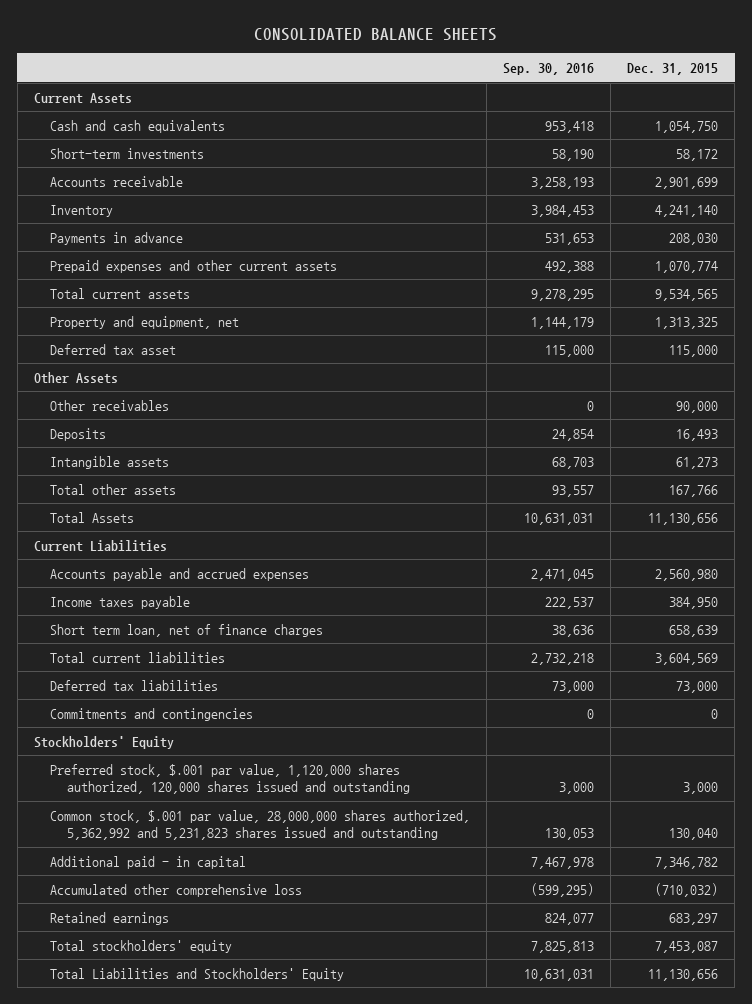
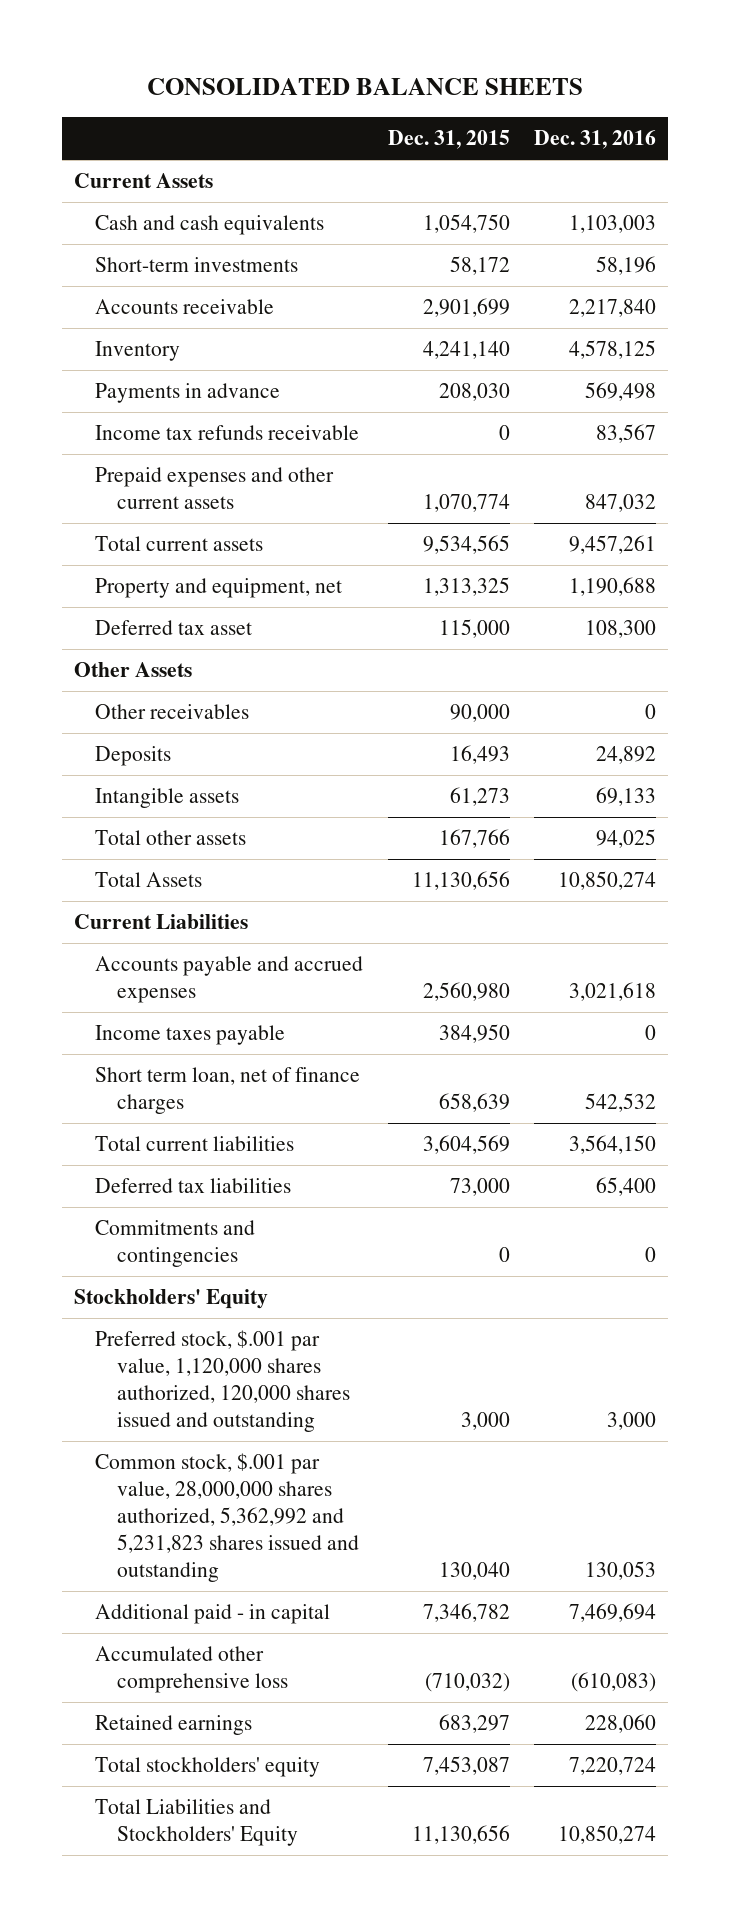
- | Sep. 30, 2016 | Dec. 31, 2015
+ | Dec. 31, 2015 | Dec. 31, 2016
+ Income tax refunds receivable | 0 | 83,567

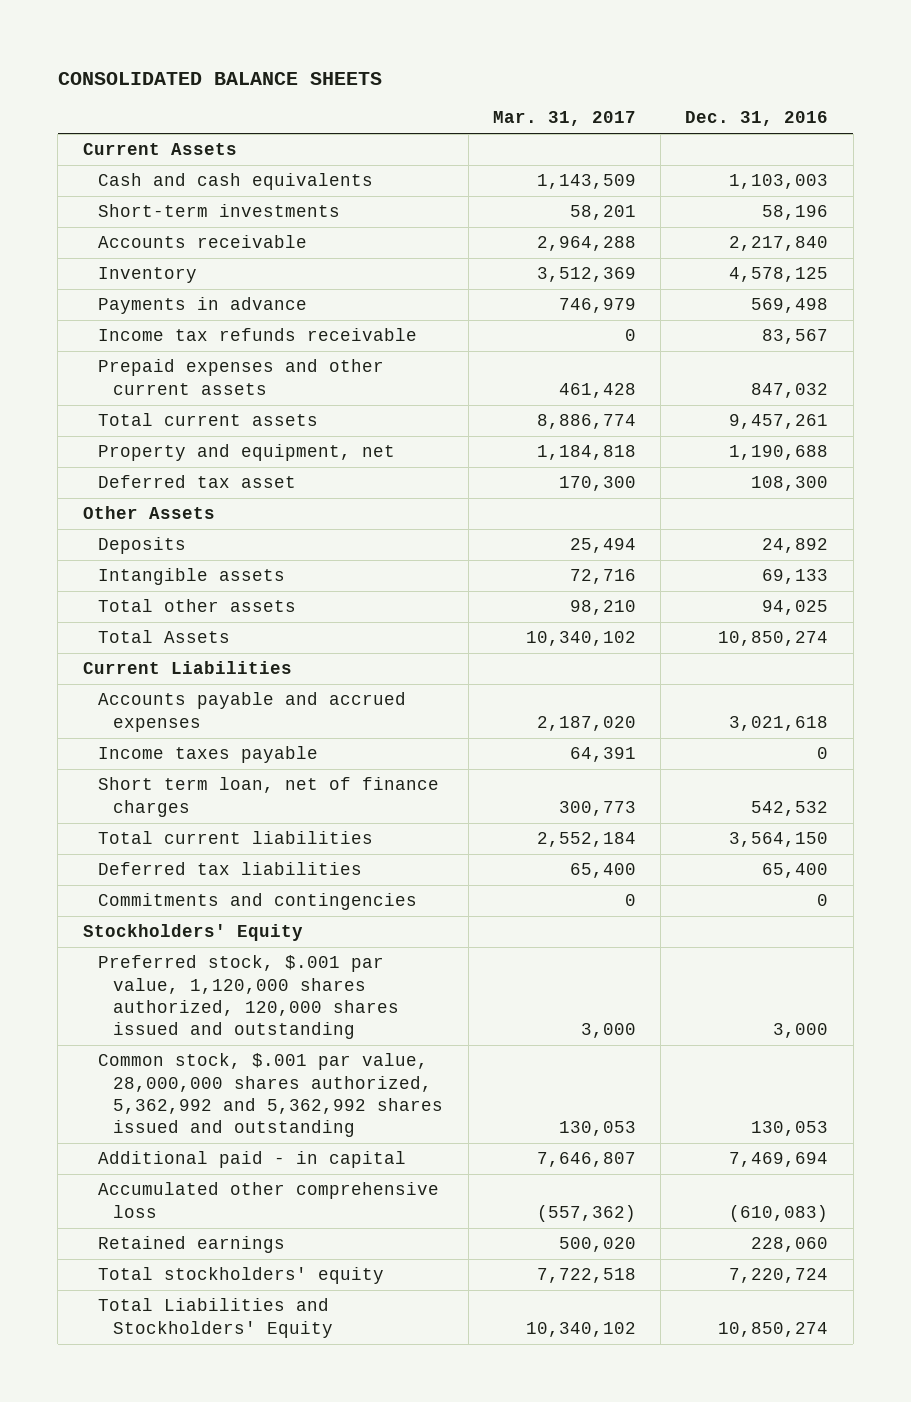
- | Dec. 31, 2015 | Dec. 31, 2016
+ | Mar. 31, 2017 | Dec. 31, 2016
- Other receivables | 90,000 | 0
- Common stock, $.001 par value, 28,000,000 shares authorized, 5,362,992 and 5,231,823 shares issued and outstanding | 130,040 | 130,053
+ Common stock, $.001 par value, 28,000,000 shares authorized, 5,362,992 and 5,362,992 shares issued and outstanding | 130,053 | 130,053

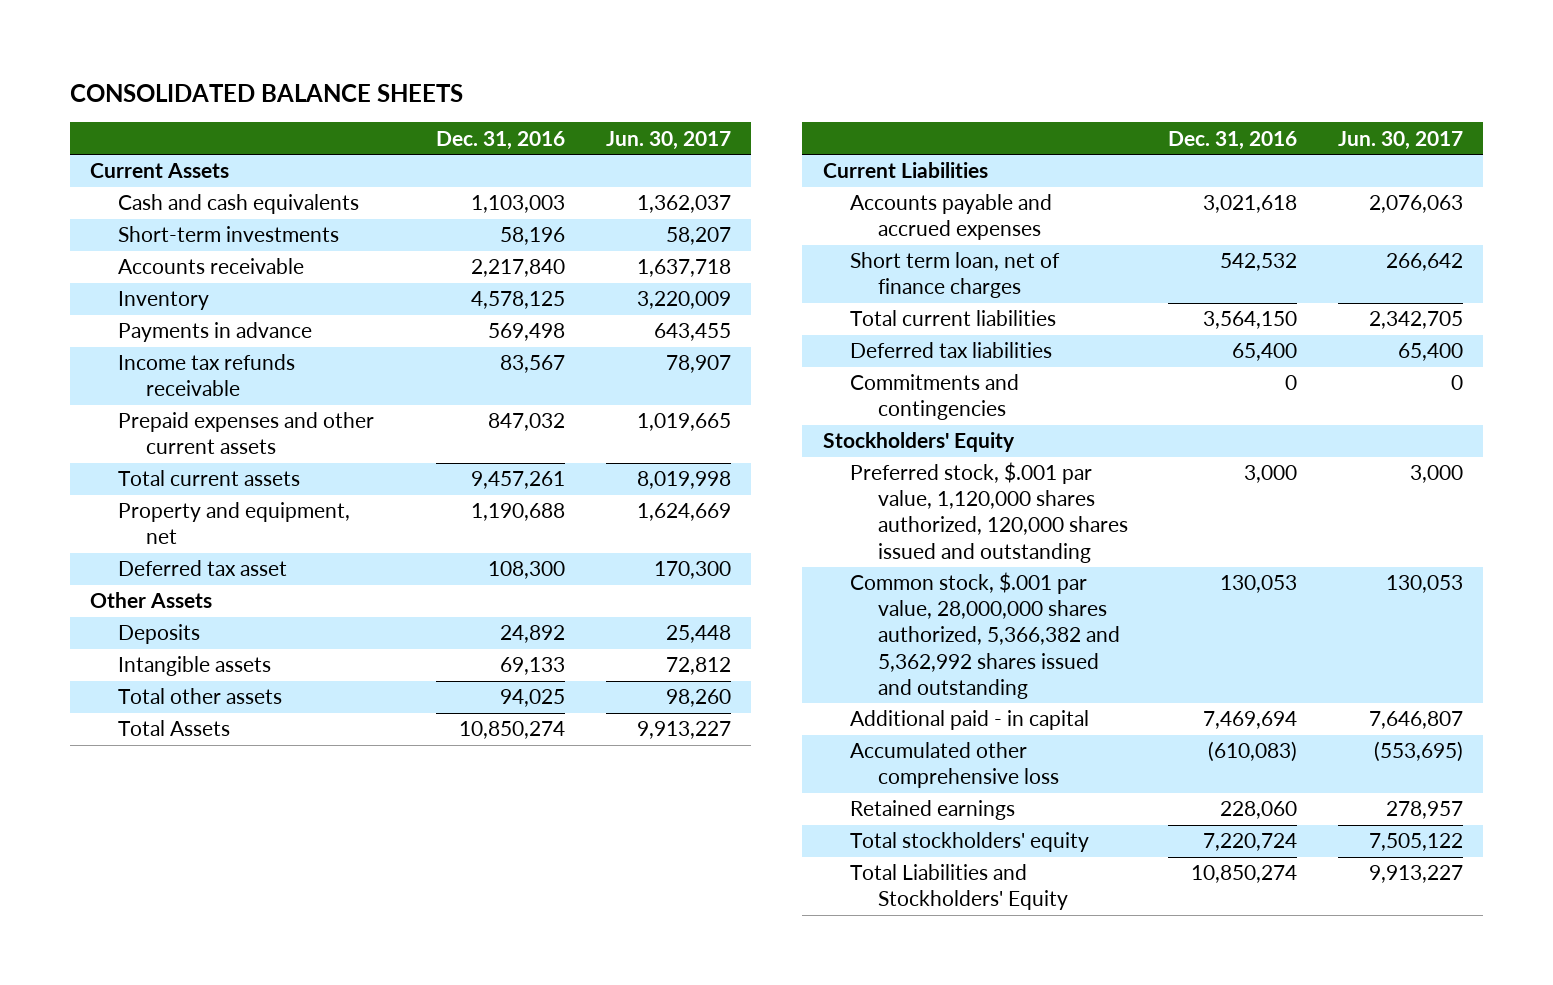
- | Mar. 31, 2017 | Dec. 31, 2016
+ | Dec. 31, 2016 | Jun. 30, 2017
- Income taxes payable | 64,391 | 0
- Common stock, $.001 par value, 28,000,000 shares authorized, 5,362,992 and 5,362,992 shares issued and outstanding | 130,053 | 130,053
+ Common stock, $.001 par value, 28,000,000 shares authorized, 5,366,382 and 5,362,992 shares issued and outstanding | 130,053 | 130,053

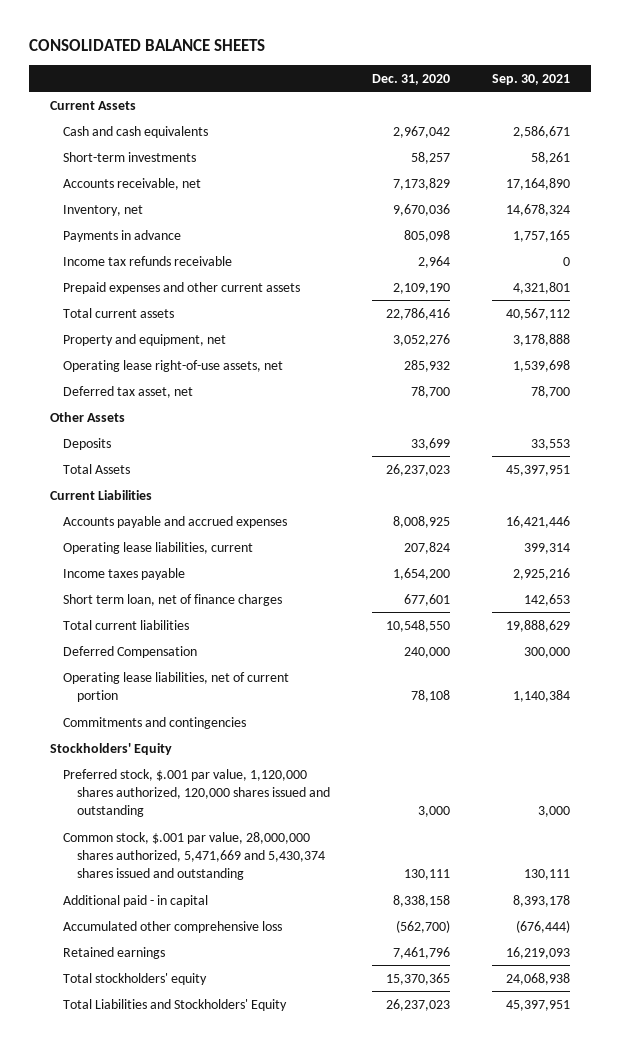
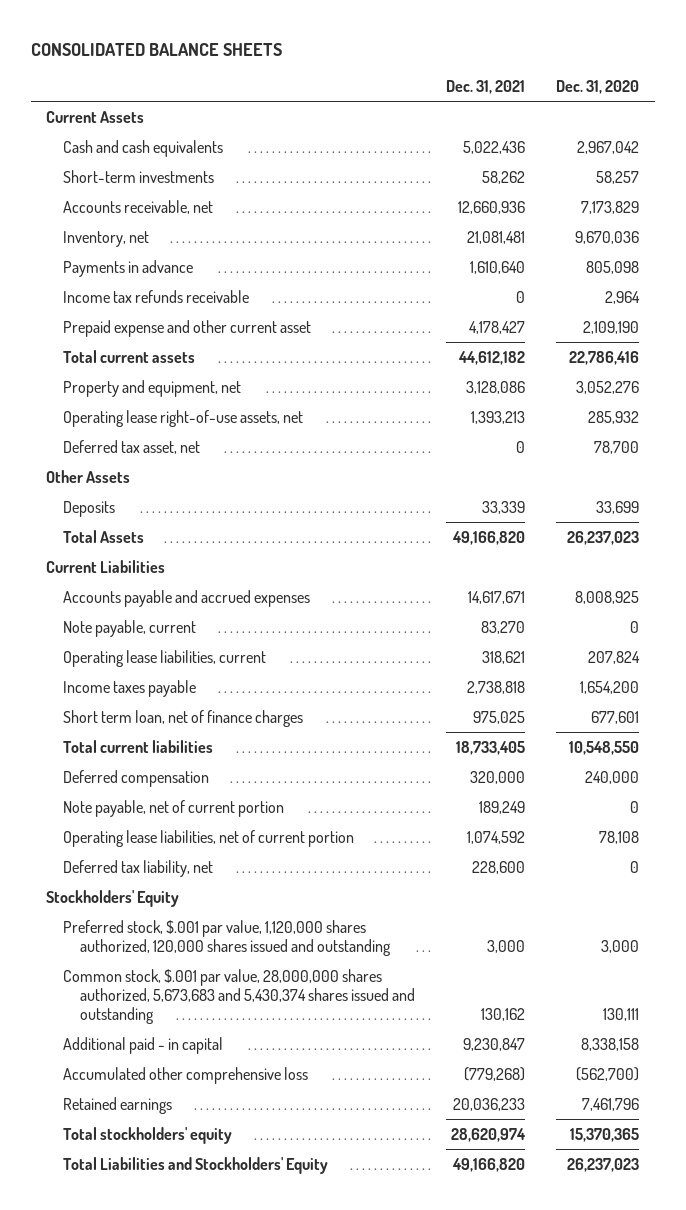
- | Dec. 31, 2020 | Sep. 30, 2021
+ | Dec. 31, 2021 | Dec. 31, 2020
- Prepaid expenses and other current assets | 2,109,190 | 4,321,801
+ Prepaid expense and other current asset | 4,178,427 | 2,109,190
+ Note payable, current | 83,270 | 0
- Deferred Compensation | 240,000 | 300,000
+ Deferred compensation | 320,000 | 240,000
+ Note payable, net of current portion | 189,249 | 0
- Commitments and contingencies
+ Deferred tax liability, net | 228,600 | 0
- Common stock, $.001 par value, 28,000,000 shares authorized, 5,471,669 and 5,430,374 shares issued and outstanding | 130,111 | 130,111
+ Common stock, $.001 par value, 28,000,000 shares authorized, 5,673,683 and 5,430,374 shares issued and outstanding | 130,162 | 130,111

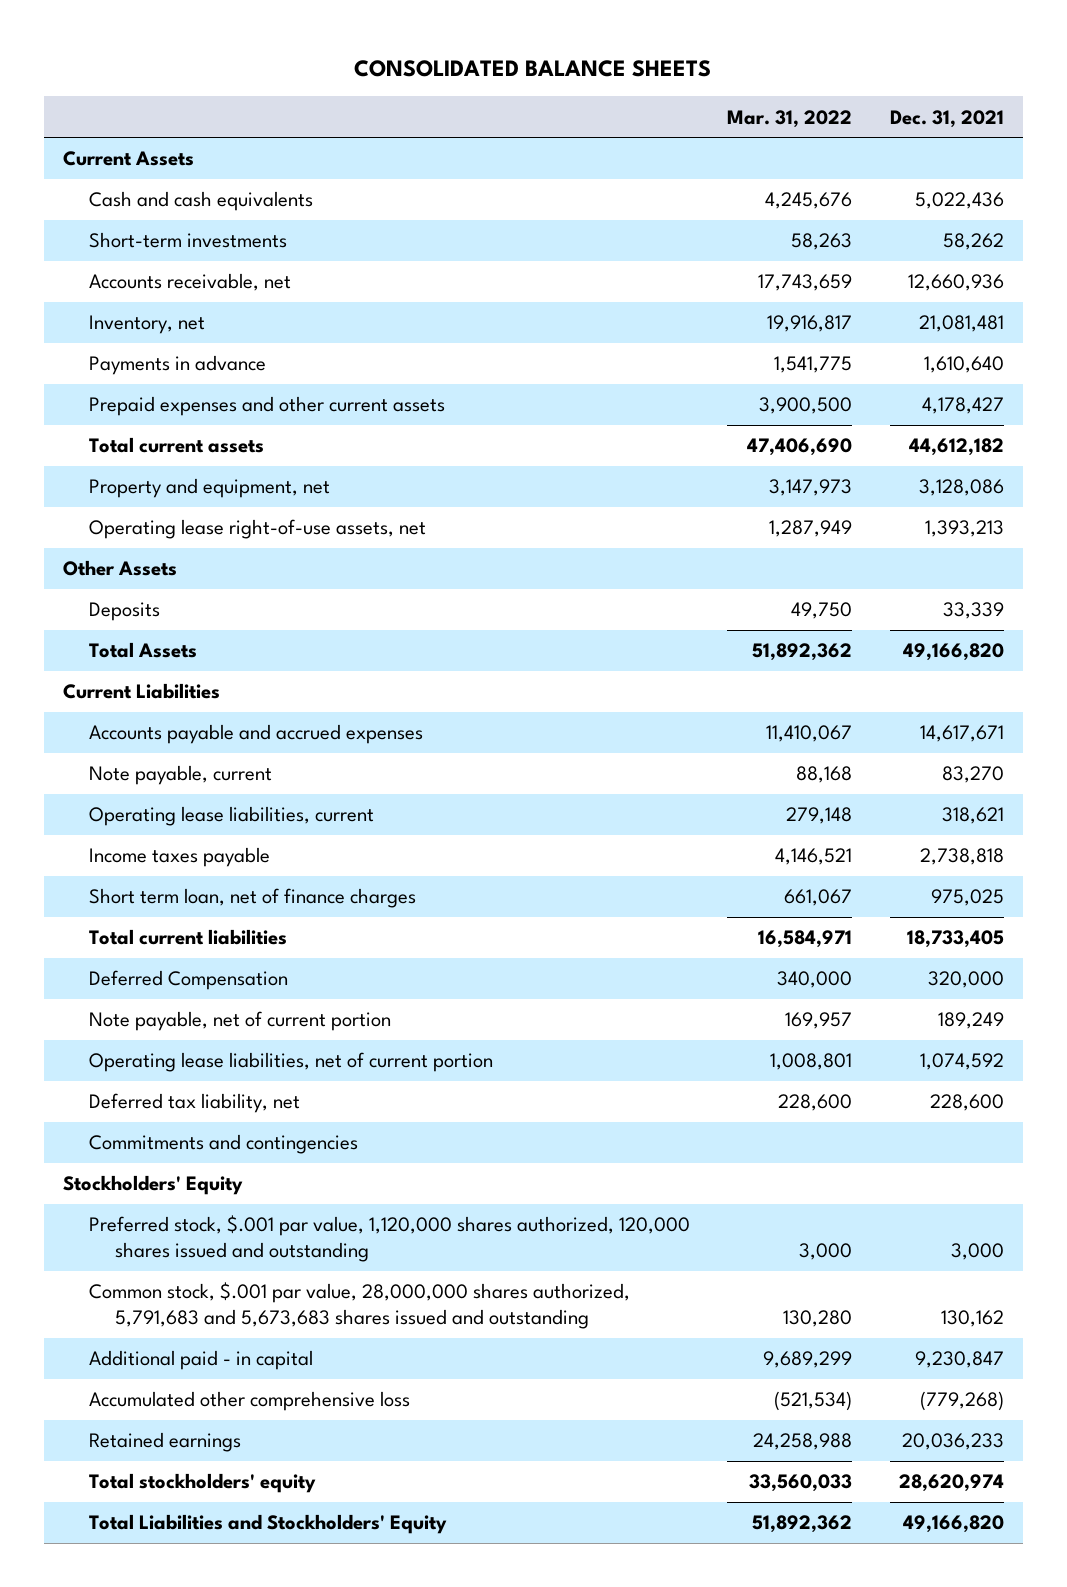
- | Dec. 31, 2021 | Dec. 31, 2020
+ | Mar. 31, 2022 | Dec. 31, 2021
- Income tax refunds receivable | 0 | 2,964
- Prepaid expense and other current asset | 4,178,427 | 2,109,190
+ Prepaid expenses and other current assets | 3,900,500 | 4,178,427
- Deferred tax asset, net | 0 | 78,700
- Deferred compensation | 320,000 | 240,000
+ Deferred Compensation | 340,000 | 320,000
+ Commitments and contingencies
- Common stock, $.001 par value, 28,000,000 shares authorized, 5,673,683 and 5,430,374 shares issued and outstanding | 130,162 | 130,111
+ Common stock, $.001 par value, 28,000,000 shares authorized, 5,791,683 and 5,673,683 shares issued and outstanding | 130,280 | 130,162

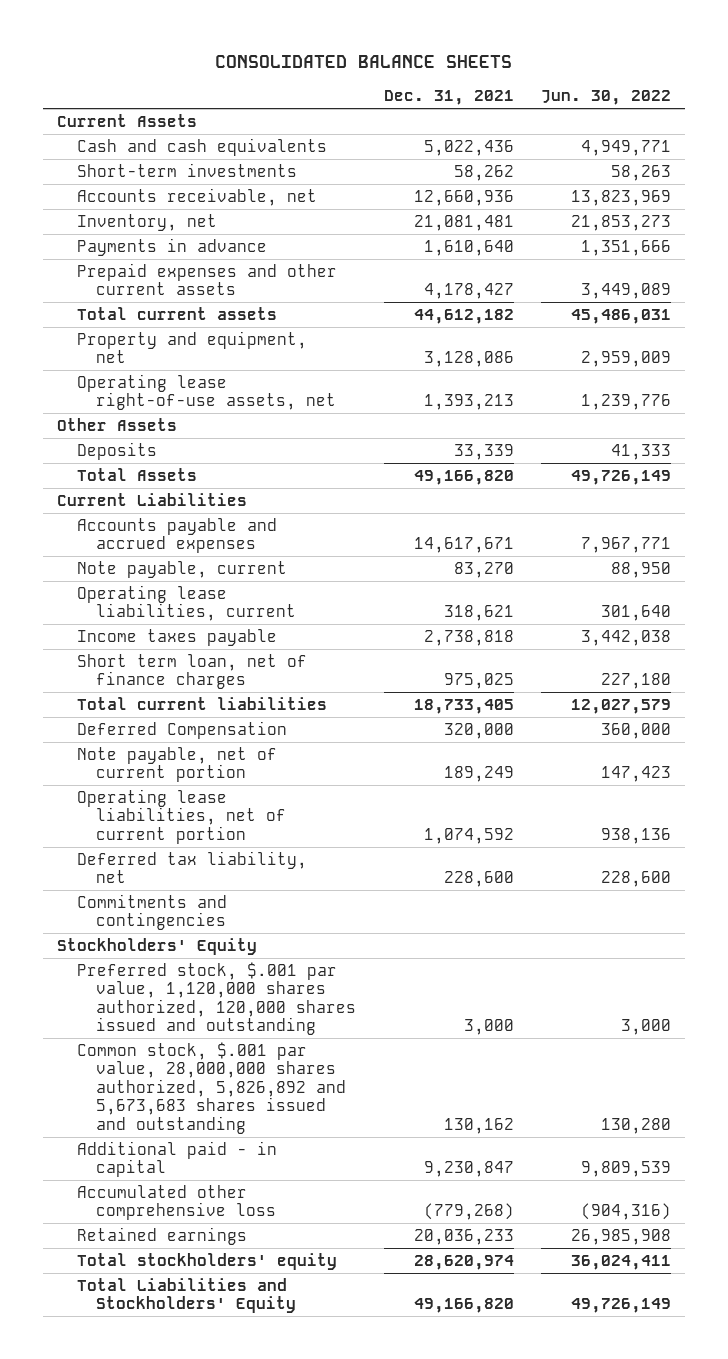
- | Mar. 31, 2022 | Dec. 31, 2021
+ | Dec. 31, 2021 | Jun. 30, 2022
- Common stock, $.001 par value, 28,000,000 shares authorized, 5,791,683 and 5,673,683 shares issued and outstanding | 130,280 | 130,162
+ Common stock, $.001 par value, 28,000,000 shares authorized, 5,826,892 and 5,673,683 shares issued and outstanding | 130,162 | 130,280

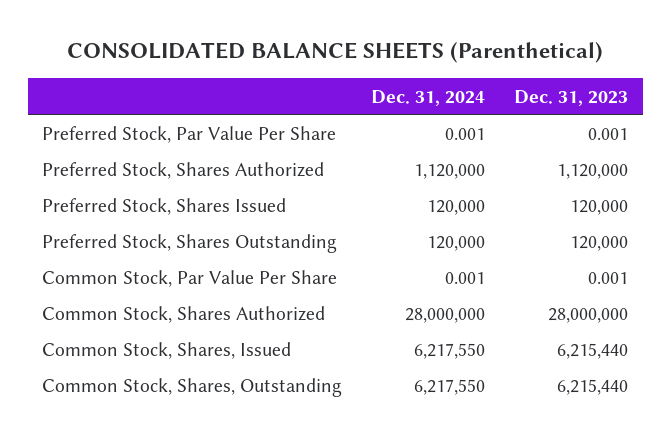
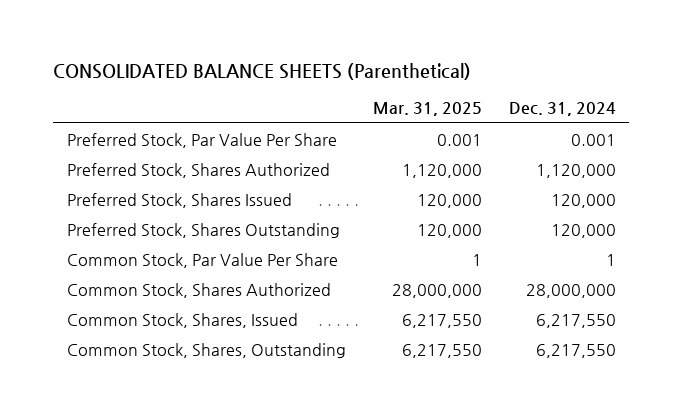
- | Dec. 31, 2024 | Dec. 31, 2023
+ | Mar. 31, 2025 | Dec. 31, 2024
- Common Stock, Par Value Per Share | 0.001 | 0.001
+ Common Stock, Par Value Per Share | 1 | 1

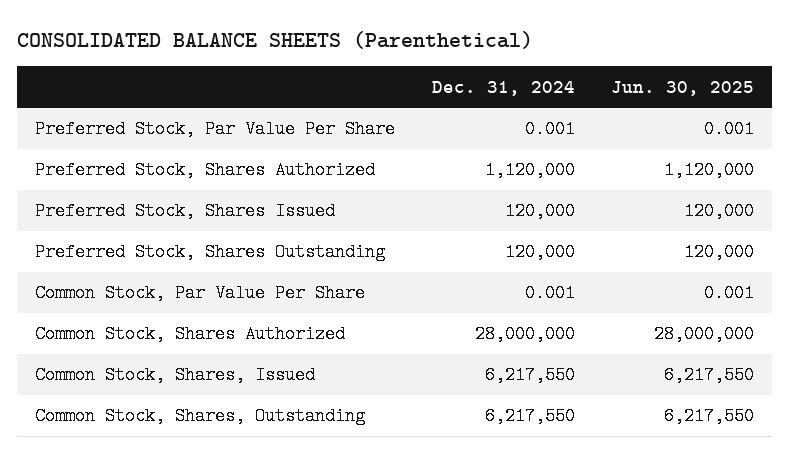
- | Mar. 31, 2025 | Dec. 31, 2024
+ | Dec. 31, 2024 | Jun. 30, 2025
- Common Stock, Par Value Per Share | 1 | 1
+ Common Stock, Par Value Per Share | 0.001 | 0.001

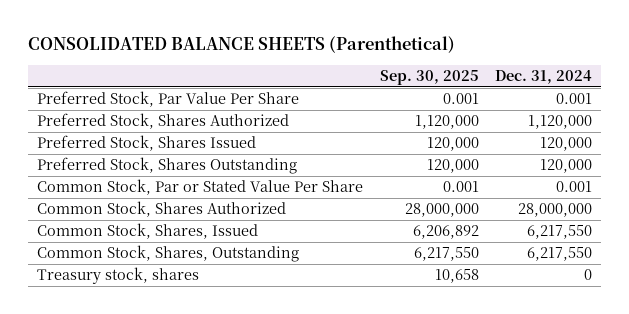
- | Dec. 31, 2024 | Jun. 30, 2025
+ | Sep. 30, 2025 | Dec. 31, 2024
- Common Stock, Par Value Per Share | 0.001 | 0.001
+ Common Stock, Par or Stated Value Per Share | 0.001 | 0.001
+ Treasury stock, shares | 10,658 | 0

